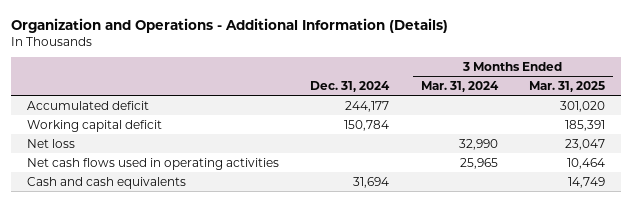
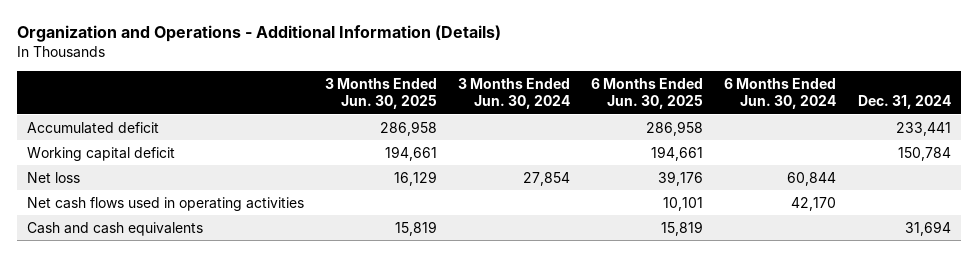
- | Dec. 31, 2024 | 3 Months Ended Mar. 31, 2024 | 3 Months Ended Mar. 31, 2025
+ | 3 Months Ended Jun. 30, 2025 | 3 Months Ended Jun. 30, 2024 | 6 Months Ended Jun. 30, 2025 | 6 Months Ended Jun. 30, 2024 | Dec. 31, 2024
- Accumulated deficit | 244,177 | | 301,020
+ Accumulated deficit | 286,958 | | 286,958 | | 233,441

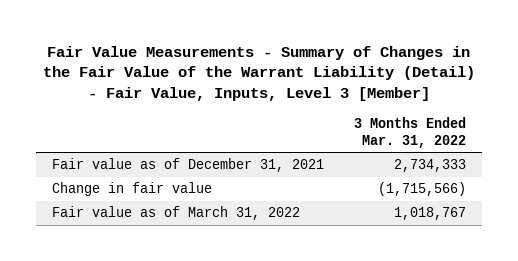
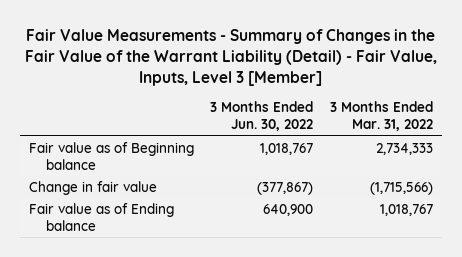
- | 3 Months Ended Mar. 31, 2022
+ | 3 Months Ended Jun. 30, 2022 | 3 Months Ended Mar. 31, 2022
- Fair value as of December 31, 2021 | 2,734,333
+ Fair value as of Beginning balance | 1,018,767 | 2,734,333
- Fair value as of March 31, 2022 | 1,018,767
+ Fair value as of Ending balance | 640,900 | 1,018,767

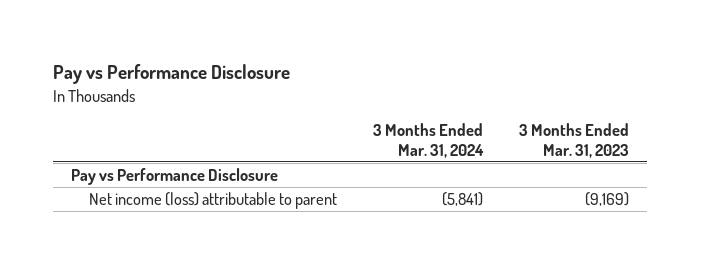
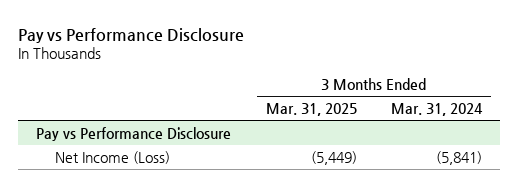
- | 3 Months Ended Mar. 31, 2024 | 3 Months Ended Mar. 31, 2023
+ | 3 Months Ended Mar. 31, 2025 | 3 Months Ended Mar. 31, 2024
- Net income (loss) attributable to parent | (5,841) | (9,169)
+ Net Income (Loss) | (5,449) | (5,841)

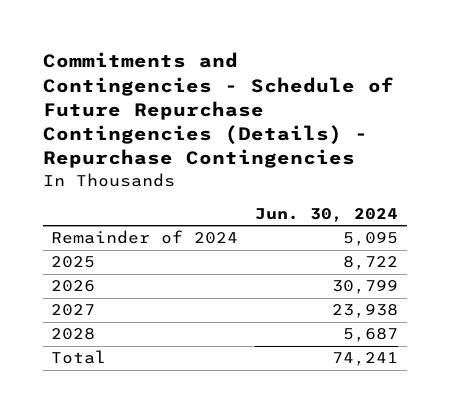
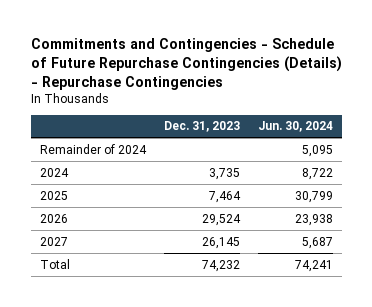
- | Jun. 30, 2024
+ | Dec. 31, 2023 | Jun. 30, 2024
- 2025 | 8,722
- 2026 | 30,799
- 2027 | 23,938
- 2028 | 5,687
+ 2024 | 3,735 | 8,722
+ 2025 | 7,464 | 30,799
+ 2026 | 29,524 | 23,938
+ 2027 | 26,145 | 5,687

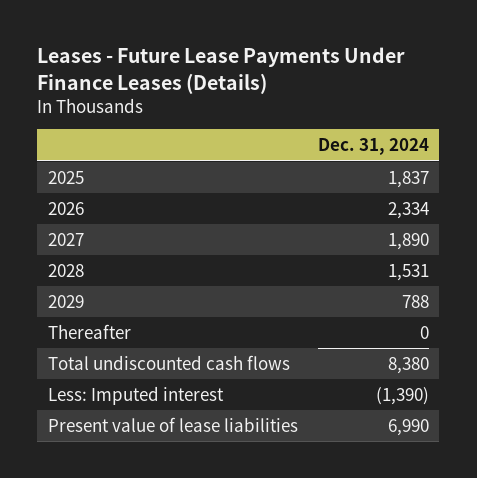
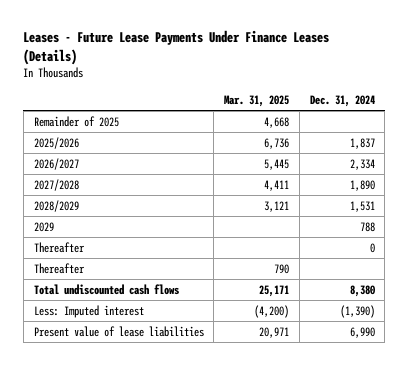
- | Dec. 31, 2024
+ | Mar. 31, 2025 | Dec. 31, 2024
- 2025 | 1,837
- 2026 | 2,334
- 2027 | 1,890
- 2028 | 1,531
+ Remainder of 2025 | 4,668 |
+ 2025/2026 | 6,736 | 1,837
+ 2026/2027 | 5,445 | 2,334
+ 2027/2028 | 4,411 | 1,890
+ 2028/2029 | 3,121 | 1,531
+ Thereafter | 790 |

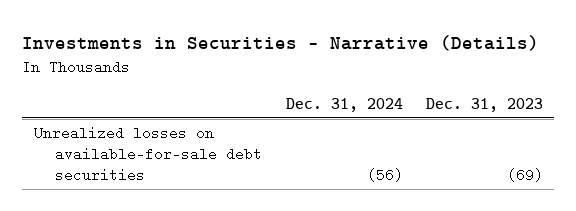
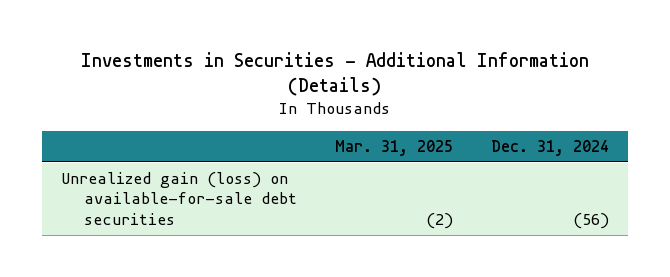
- Investments in Securities - Narrative (Details)
+ Investments in Securities - Additional Information (Details)
- | Dec. 31, 2024 | Dec. 31, 2023
+ | Mar. 31, 2025 | Dec. 31, 2024
- Unrealized losses on available-for-sale debt securities | (56) | (69)
+ Unrealized gain (loss) on available-for-sale debt securities | (2) | (56)

